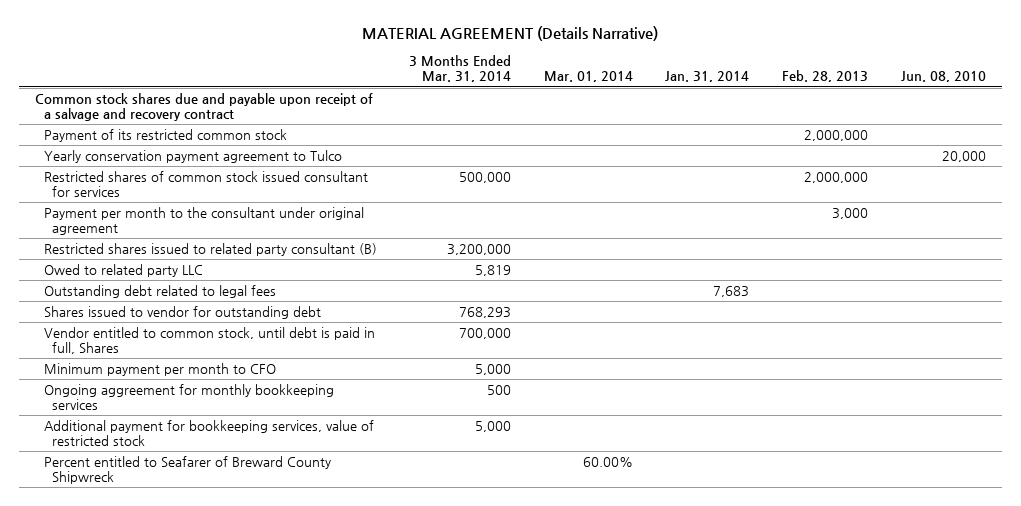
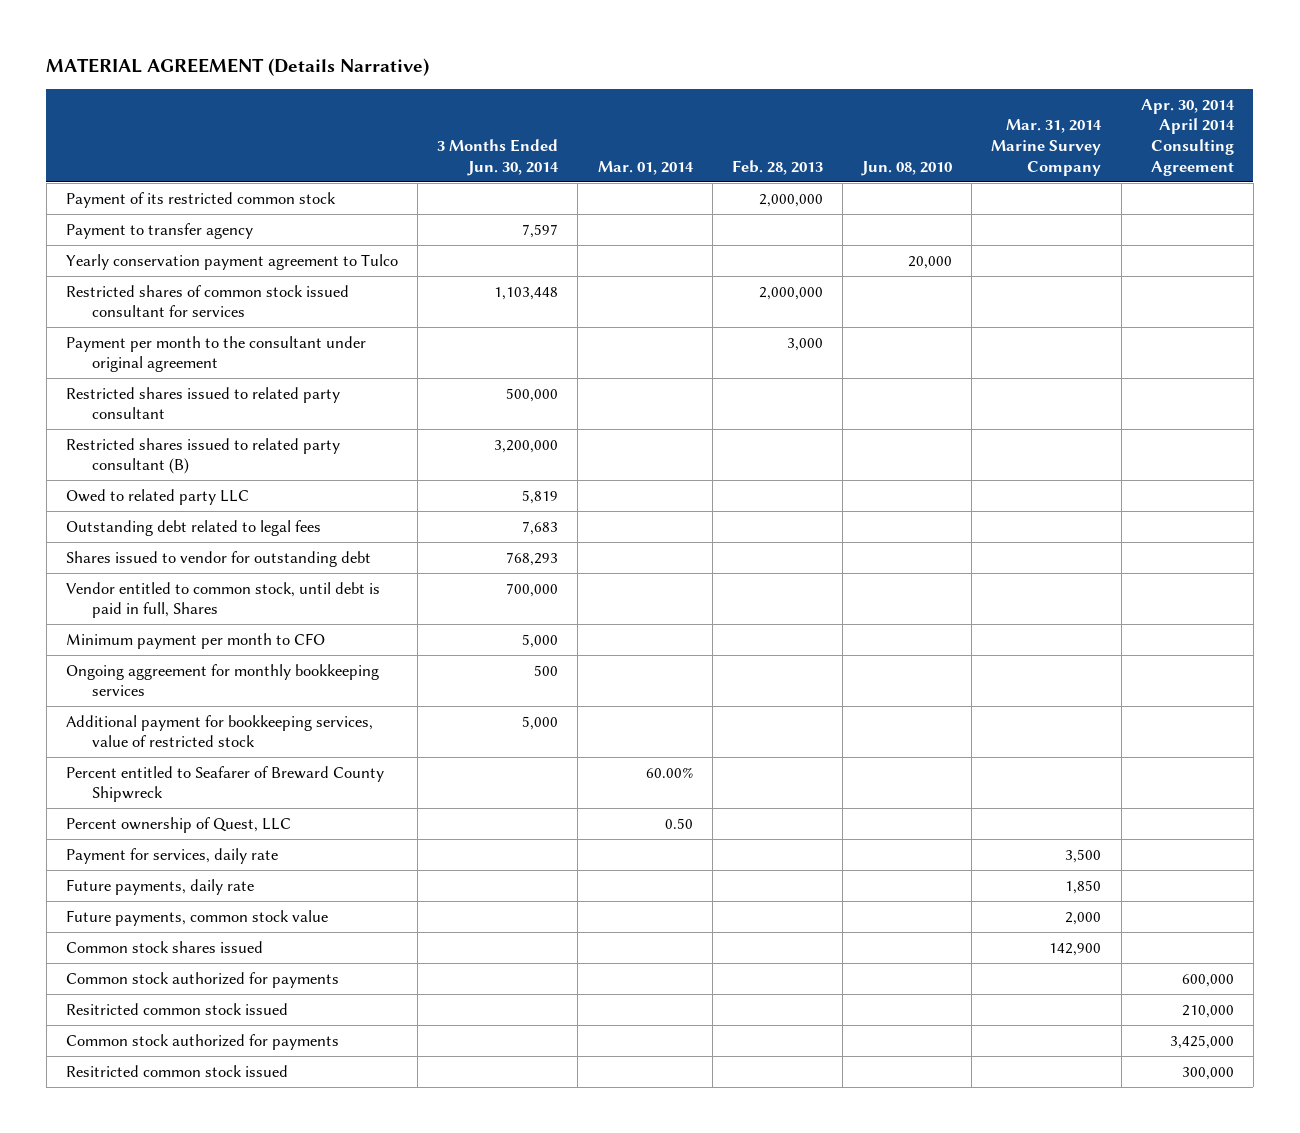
- | 3 Months Ended Mar. 31, 2014 | Mar. 01, 2014 | Jan. 31, 2014 | Feb. 28, 2013 | Jun. 08, 2010
+ | 3 Months Ended Jun. 30, 2014 | Mar. 01, 2014 | Feb. 28, 2013 | Jun. 08, 2010 | Mar. 31, 2014 Marine Survey Company | Apr. 30, 2014 April 2014 Consulting Agreement
- Common stock shares due and payable upon receipt of a salvage and recovery contract
+ Payment to transfer agency | 7,597 | | | | |
+ Restricted shares issued to related party consultant | 500,000 | | | | |
+ Percent ownership of Quest, LLC | | 0.50 | | | |
+ Payment for services, daily rate | | | | | 3,500 |
+ Future payments, daily rate | | | | | 1,850 |
+ Future payments, common stock value | | | | | 2,000 |
+ Common stock shares issued | | | | | 142,900 |
+ Common stock authorized for payments | | | | | | 600,000
+ Resitricted common stock issued | | | | | | 210,000
+ Common stock authorized for payments | | | | | | 3,425,000
+ Resitricted common stock issued | | | | | | 300,000

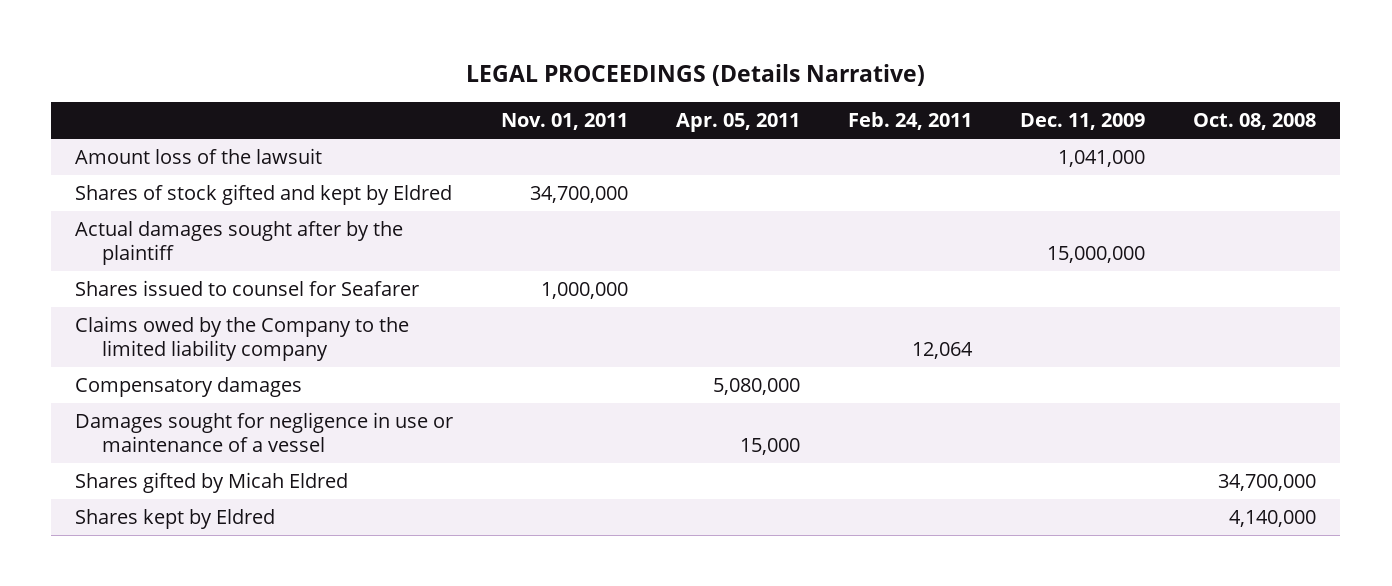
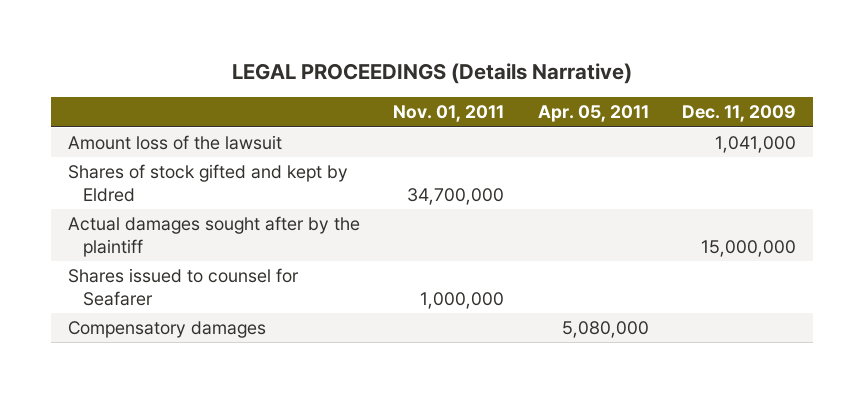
- | Nov. 01, 2011 | Apr. 05, 2011 | Feb. 24, 2011 | Dec. 11, 2009 | Oct. 08, 2008
+ | Nov. 01, 2011 | Apr. 05, 2011 | Dec. 11, 2009
- Claims owed by the Company to the limited liability company | | | 12,064 | |
- Damages sought for negligence in use or maintenance of a vessel | | 15,000 | | |
- Shares gifted by Micah Eldred | | | | | 34,700,000
- Shares kept by Eldred | | | | | 4,140,000

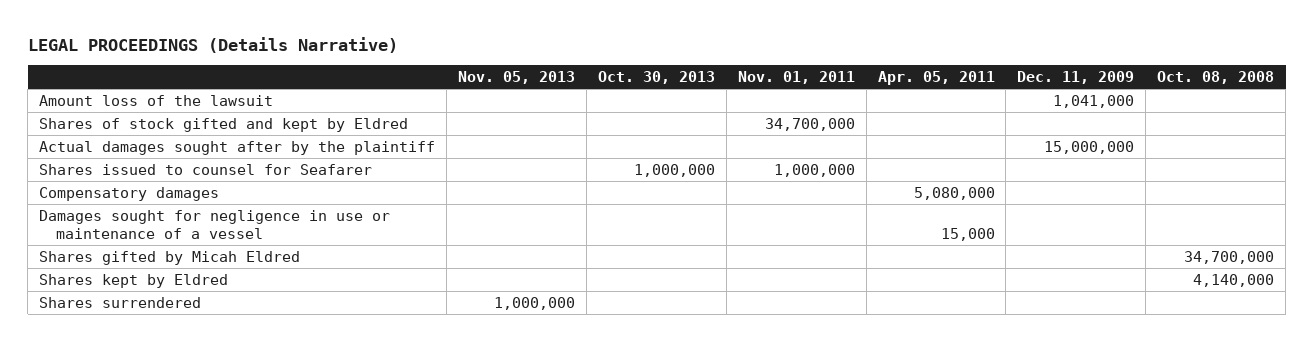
- | Nov. 01, 2011 | Apr. 05, 2011 | Dec. 11, 2009
+ | Nov. 05, 2013 | Oct. 30, 2013 | Nov. 01, 2011 | Apr. 05, 2011 | Dec. 11, 2009 | Oct. 08, 2008
+ Damages sought for negligence in use or maintenance of a vessel | | | | 15,000 | |
+ Shares gifted by Micah Eldred | | | | | | 34,700,000
+ Shares kept by Eldred | | | | | | 4,140,000
+ Shares surrendered | 1,000,000 | | | | |

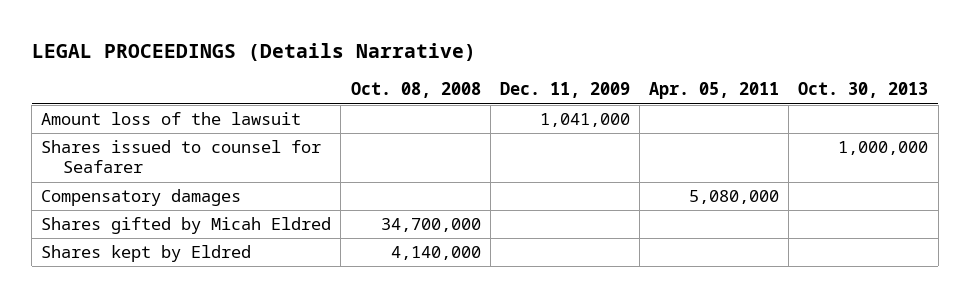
- | Nov. 05, 2013 | Oct. 30, 2013 | Nov. 01, 2011 | Apr. 05, 2011 | Dec. 11, 2009 | Oct. 08, 2008
+ | Oct. 08, 2008 | Dec. 11, 2009 | Apr. 05, 2011 | Oct. 30, 2013
- Shares of stock gifted and kept by Eldred | | | 34,700,000 | | |
- Actual damages sought after by the plaintiff | | | | | 15,000,000 |
- Damages sought for negligence in use or maintenance of a vessel | | | | 15,000 | |
- Shares surrendered | 1,000,000 | | | | |

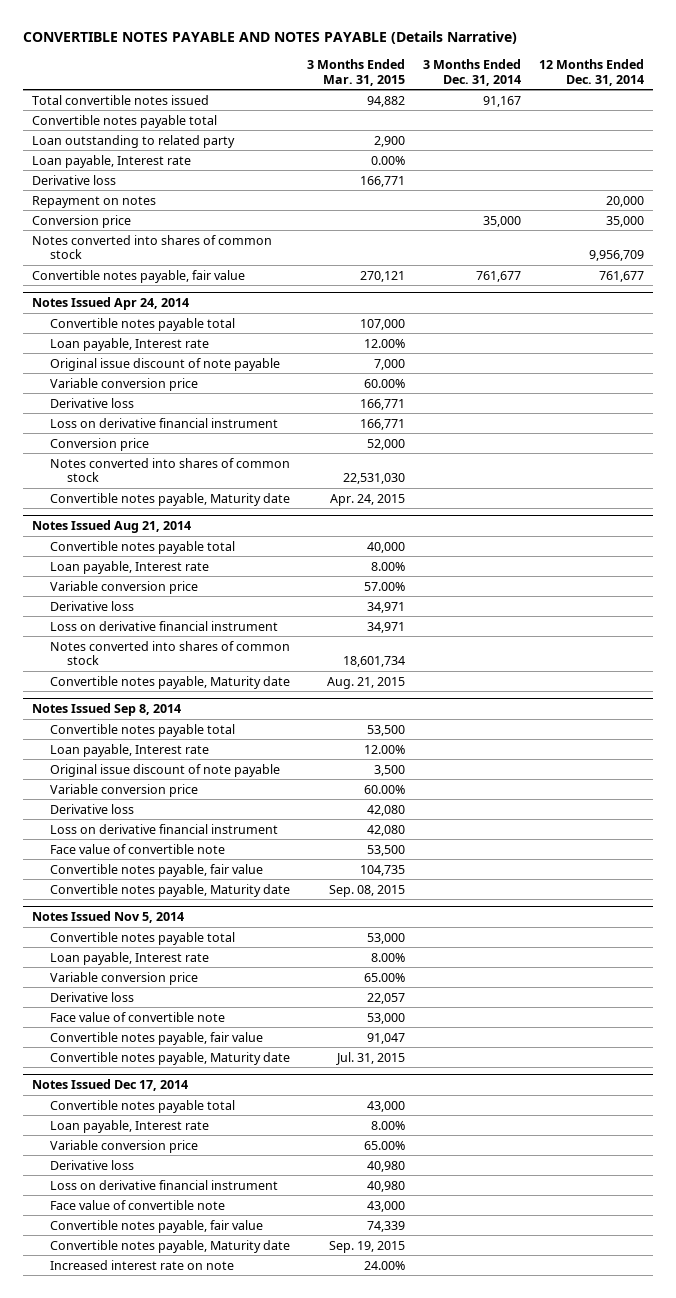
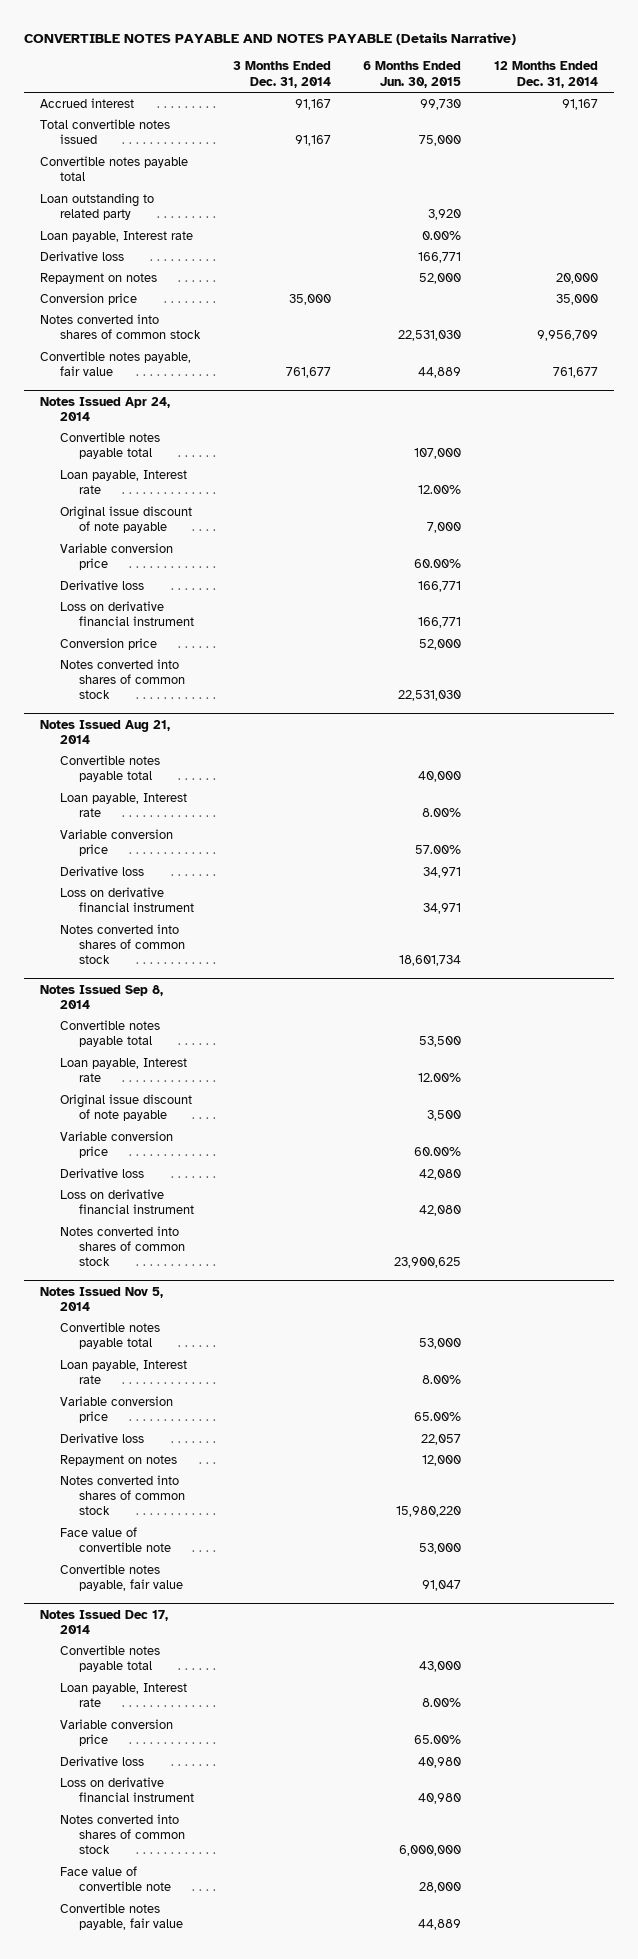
- | 3 Months Ended Mar. 31, 2015 | 3 Months Ended Dec. 31, 2014 | 12 Months Ended Dec. 31, 2014
+ | 3 Months Ended Dec. 31, 2014 | 6 Months Ended Jun. 30, 2015 | 12 Months Ended Dec. 31, 2014
+ Accrued interest | 91,167 | 99,730 | 91,167
@ Notes Issued Apr 24, 2014
- Convertible notes payable, Maturity date | Apr. 24, 2015 | |
@ Notes Issued Aug 21, 2014
- Convertible notes payable, Maturity date | Aug. 21, 2015 | |
@ Notes Issued Sep 8, 2014
- Face value of convertible note | 53,500 | |
- Convertible notes payable, fair value | 104,735 | |
- Convertible notes payable, Maturity date | Sep. 08, 2015 | |
+ Notes converted into shares of common stock | | 23,900,625 |
@ Notes Issued Nov 5, 2014
+ Repayment on notes | | 12,000 |
+ Notes converted into shares of common stock | | 15,980,220 |
- Convertible notes payable, Maturity date | Jul. 31, 2015 | |
@ Notes Issued Dec 17, 2014
+ Notes converted into shares of common stock | | 6,000,000 |
- Convertible notes payable, Maturity date | Sep. 19, 2015 | |
- Increased interest rate on note | 24.00% | |

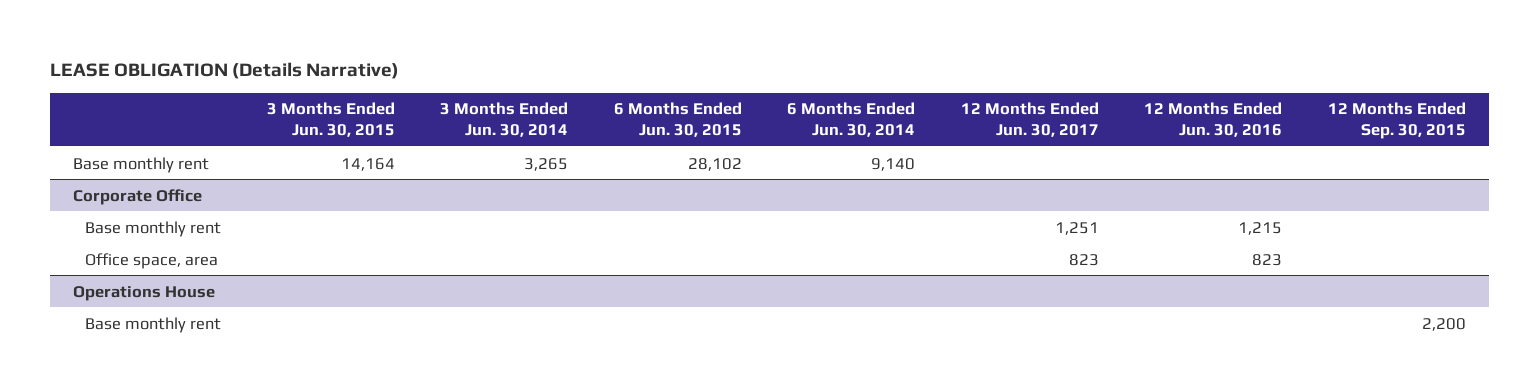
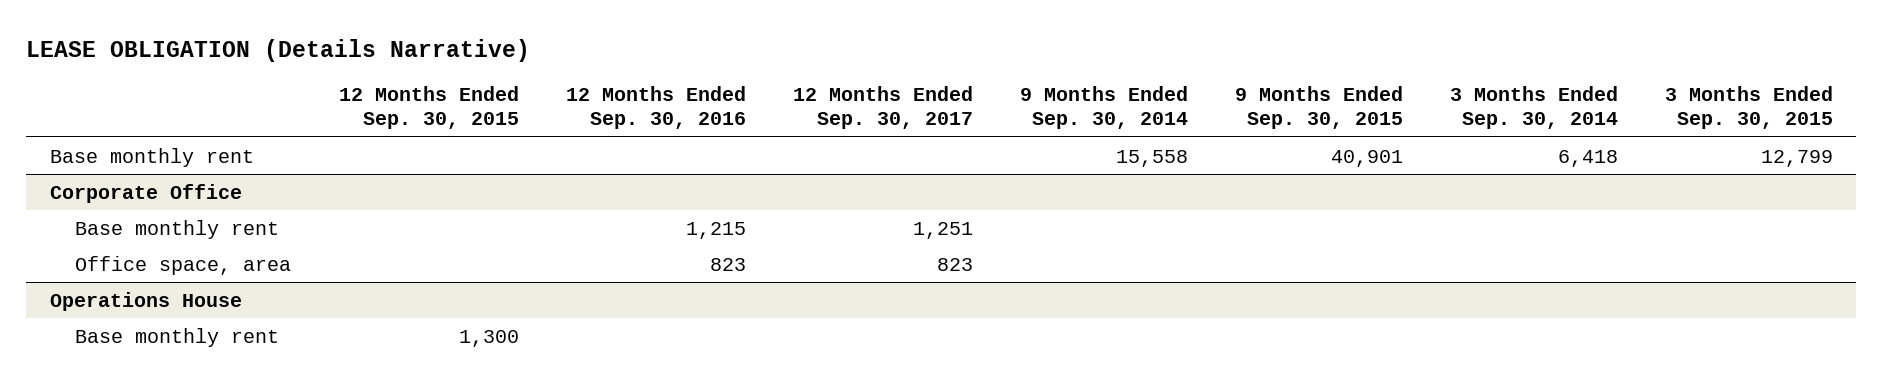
- | 3 Months Ended Jun. 30, 2015 | 3 Months Ended Jun. 30, 2014 | 6 Months Ended Jun. 30, 2015 | 6 Months Ended Jun. 30, 2014 | 12 Months Ended Jun. 30, 2017 | 12 Months Ended Jun. 30, 2016 | 12 Months Ended Sep. 30, 2015
+ | 12 Months Ended Sep. 30, 2015 | 12 Months Ended Sep. 30, 2016 | 12 Months Ended Sep. 30, 2017 | 9 Months Ended Sep. 30, 2014 | 9 Months Ended Sep. 30, 2015 | 3 Months Ended Sep. 30, 2014 | 3 Months Ended Sep. 30, 2015
@ Operations House
- Base monthly rent | | | | | | | 2,200
+ Base monthly rent | 1,300 | | | | | |

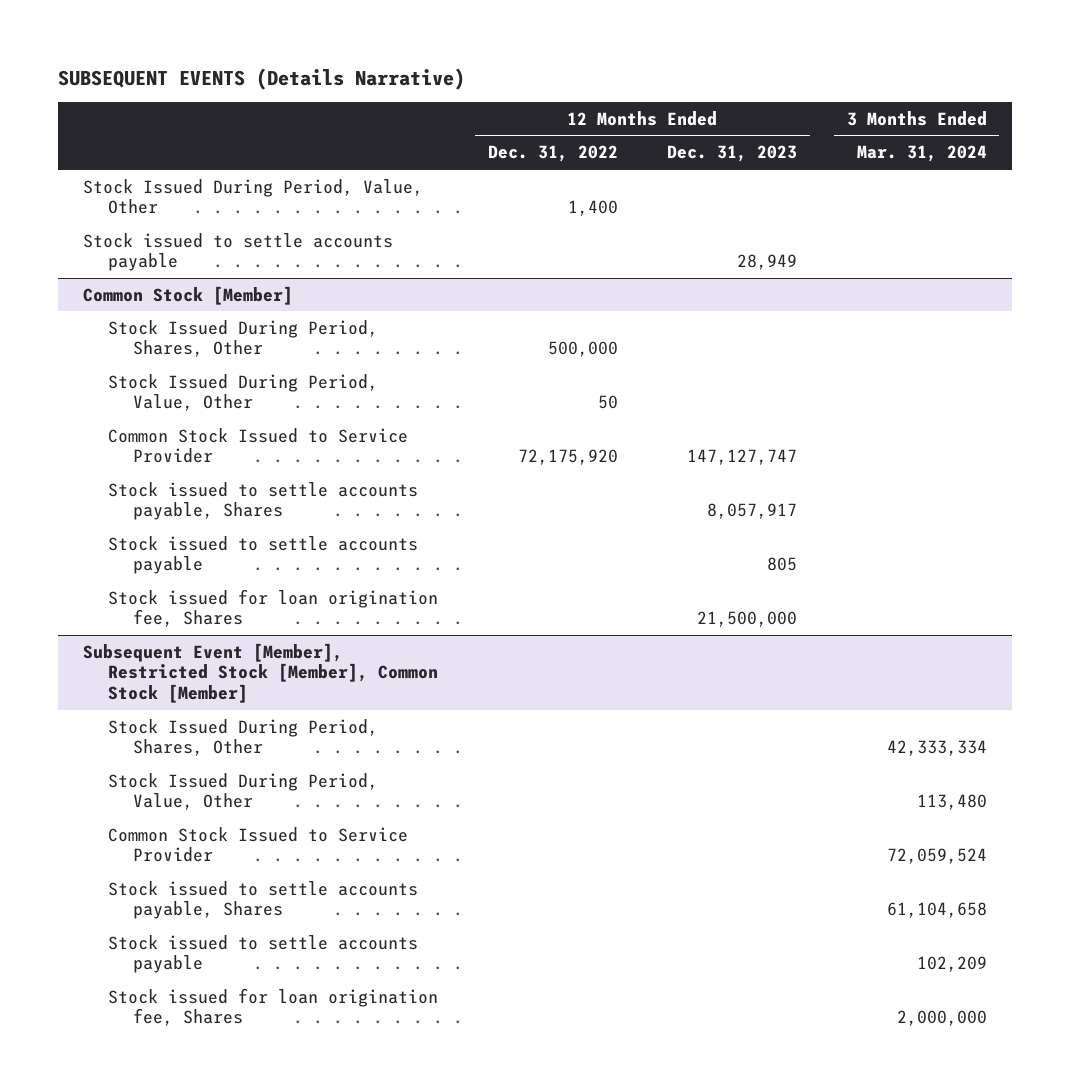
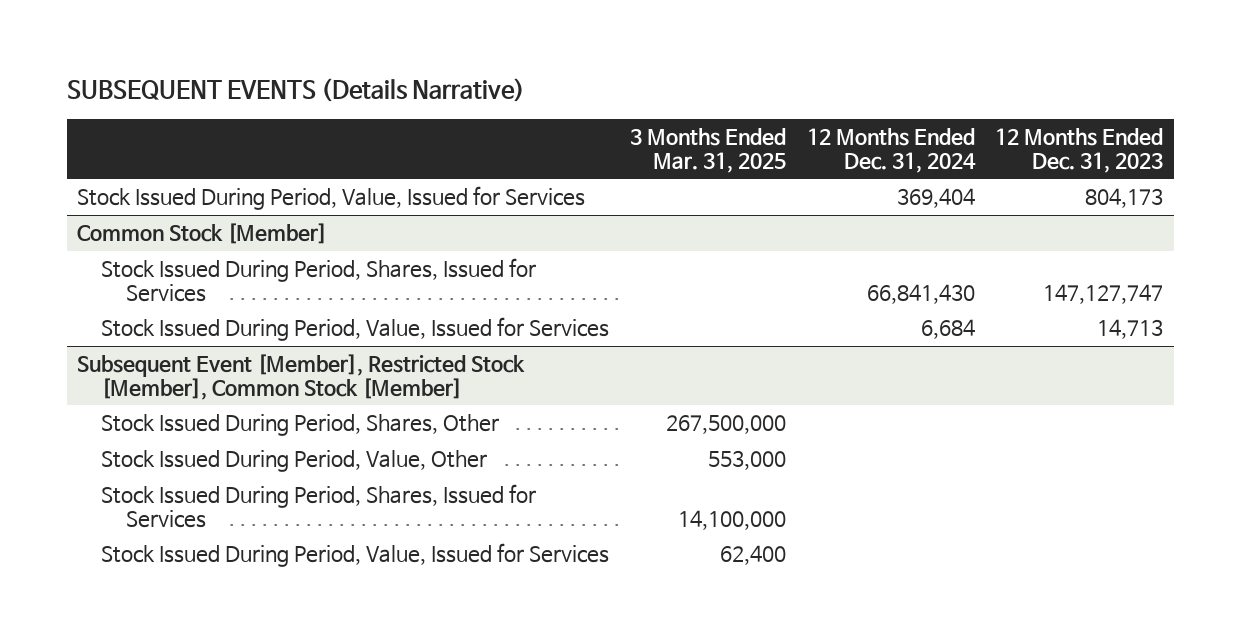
- | 12 Months Ended Dec. 31, 2022 | 12 Months Ended Dec. 31, 2023 | 3 Months Ended Mar. 31, 2024
+ | 3 Months Ended Mar. 31, 2025 | 12 Months Ended Dec. 31, 2024 | 12 Months Ended Dec. 31, 2023
- Stock Issued During Period, Value, Other | 1,400 | |
- Stock issued to settle accounts payable | | 28,949 |
+ Stock Issued During Period, Value, Issued for Services | | 369,404 | 804,173
@ Common Stock [Member]
- Stock Issued During Period, Shares, Other | 500,000 | |
- Stock Issued During Period, Value, Other | 50 | |
- Common Stock Issued to Service Provider | 72,175,920 | 147,127,747 |
- Stock issued to settle accounts payable, Shares | | 8,057,917 |
- Stock issued to settle accounts payable | | 805 |
- Stock issued for loan origination fee, Shares | | 21,500,000 |
+ Stock Issued During Period, Shares, Issued for Services | | 66,841,430 | 147,127,747
+ Stock Issued During Period, Value, Issued for Services | | 6,684 | 14,713
@ Subsequent Event [Member], Restricted Stock [Member], Common Stock [Member]
- Common Stock Issued to Service Provider | | | 72,059,524
- Stock issued to settle accounts payable, Shares | | | 61,104,658
- Stock issued to settle accounts payable | | | 102,209
- Stock issued for loan origination fee, Shares | | | 2,000,000
+ Stock Issued During Period, Shares, Issued for Services | 14,100,000 | |
+ Stock Issued During Period, Value, Issued for Services | 62,400 | |

